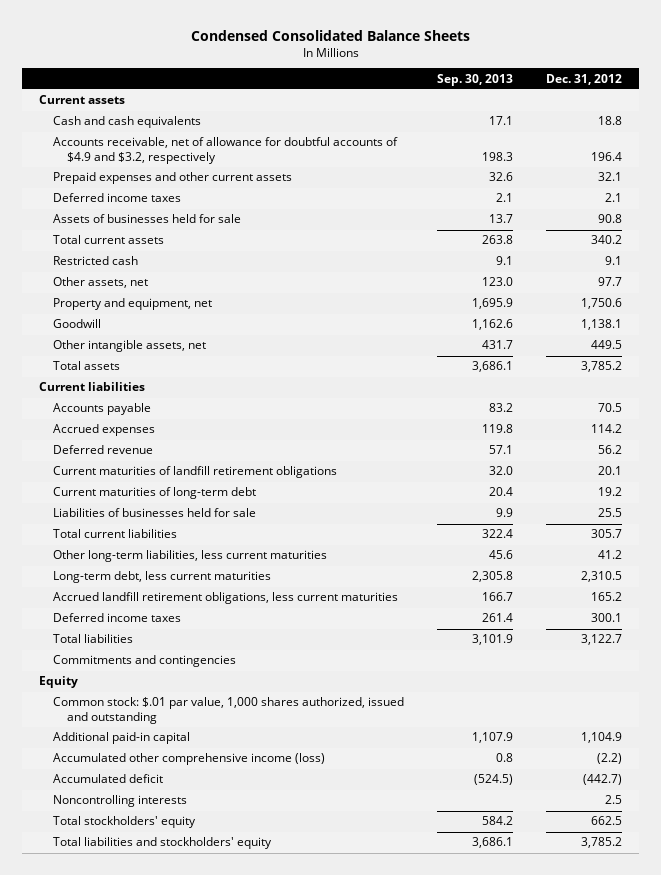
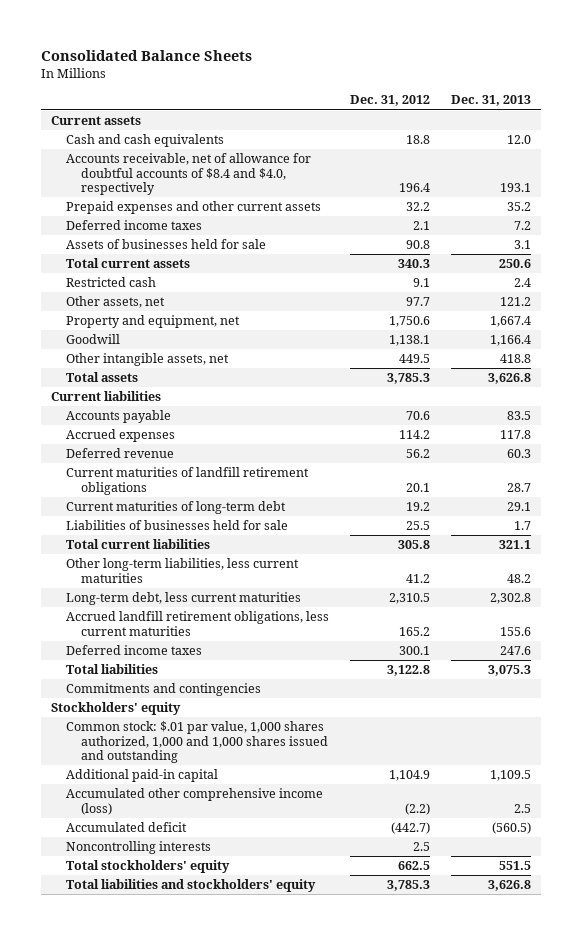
- Condensed Consolidated Balance Sheets
+ Consolidated Balance Sheets
- | Sep. 30, 2013 | Dec. 31, 2012
+ | Dec. 31, 2012 | Dec. 31, 2013
- Accounts receivable, net of allowance for doubtful accounts of $4.9 and $3.2, respectively | 198.3 | 196.4
- Prepaid expenses and other current assets | 32.6 | 32.1
+ Accounts receivable, net of allowance for doubtful accounts of $8.4 and $4.0, respectively | 196.4 | 193.1
+ Prepaid expenses and other current assets | 32.2 | 35.2
- Total current assets | 263.8 | 340.2
+ Total current assets | 340.3 | 250.6
- Total assets | 3,686.1 | 3,785.2
+ Total assets | 3,785.3 | 3,626.8
- Accounts payable | 83.2 | 70.5
+ Accounts payable | 70.6 | 83.5
- Total current liabilities | 322.4 | 305.7
+ Total current liabilities | 305.8 | 321.1
- Total liabilities | 3,101.9 | 3,122.7
+ Total liabilities | 3,122.8 | 3,075.3
- Equity
- Common stock: $.01 par value, 1,000 shares authorized, issued and outstanding
+ Stockholders' equity
+ Common stock: $.01 par value, 1,000 shares authorized, 1,000 and 1,000 shares issued and outstanding
- Total liabilities and stockholders' equity | 3,686.1 | 3,785.2
+ Total liabilities and stockholders' equity | 3,785.3 | 3,626.8

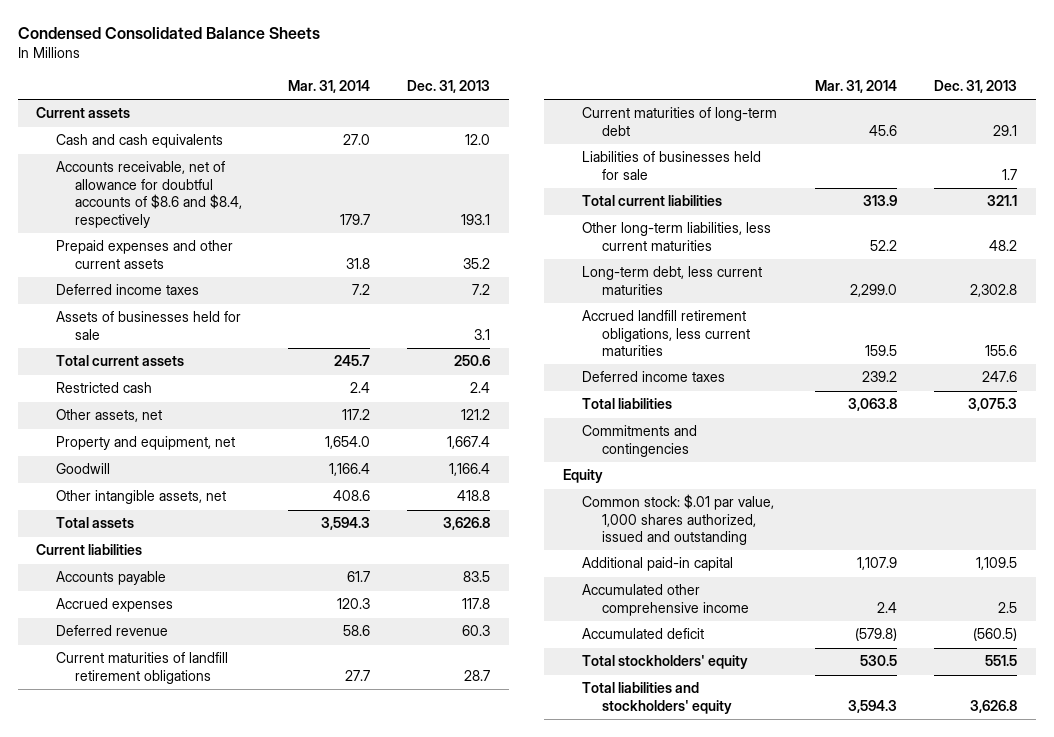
- Consolidated Balance Sheets
+ Condensed Consolidated Balance Sheets
- | Dec. 31, 2012 | Dec. 31, 2013
+ | Mar. 31, 2014 | Dec. 31, 2013
- Accounts receivable, net of allowance for doubtful accounts of $8.4 and $4.0, respectively | 196.4 | 193.1
+ Accounts receivable, net of allowance for doubtful accounts of $8.6 and $8.4, respectively | 179.7 | 193.1
- Stockholders' equity
- Common stock: $.01 par value, 1,000 shares authorized, 1,000 and 1,000 shares issued and outstanding
+ Equity
+ Common stock: $.01 par value, 1,000 shares authorized, issued and outstanding
- Accumulated other comprehensive income (loss) | (2.2) | 2.5
+ Accumulated other comprehensive income | 2.4 | 2.5
- Noncontrolling interests | 2.5 |

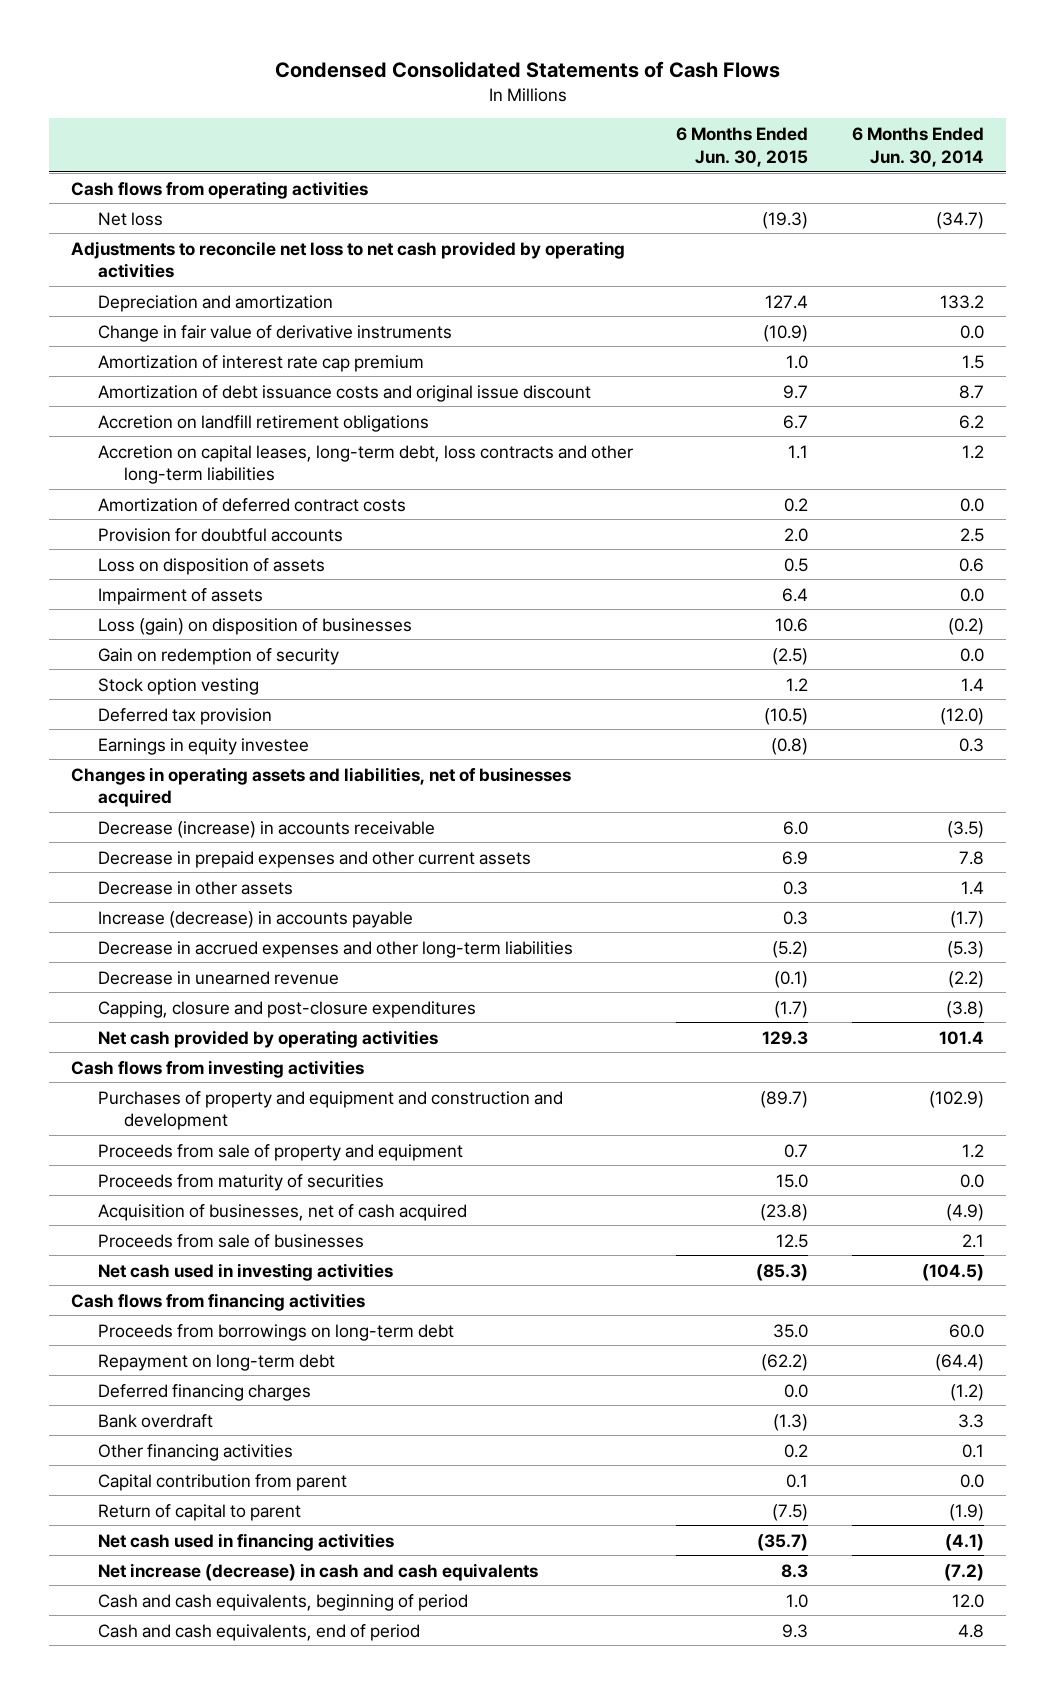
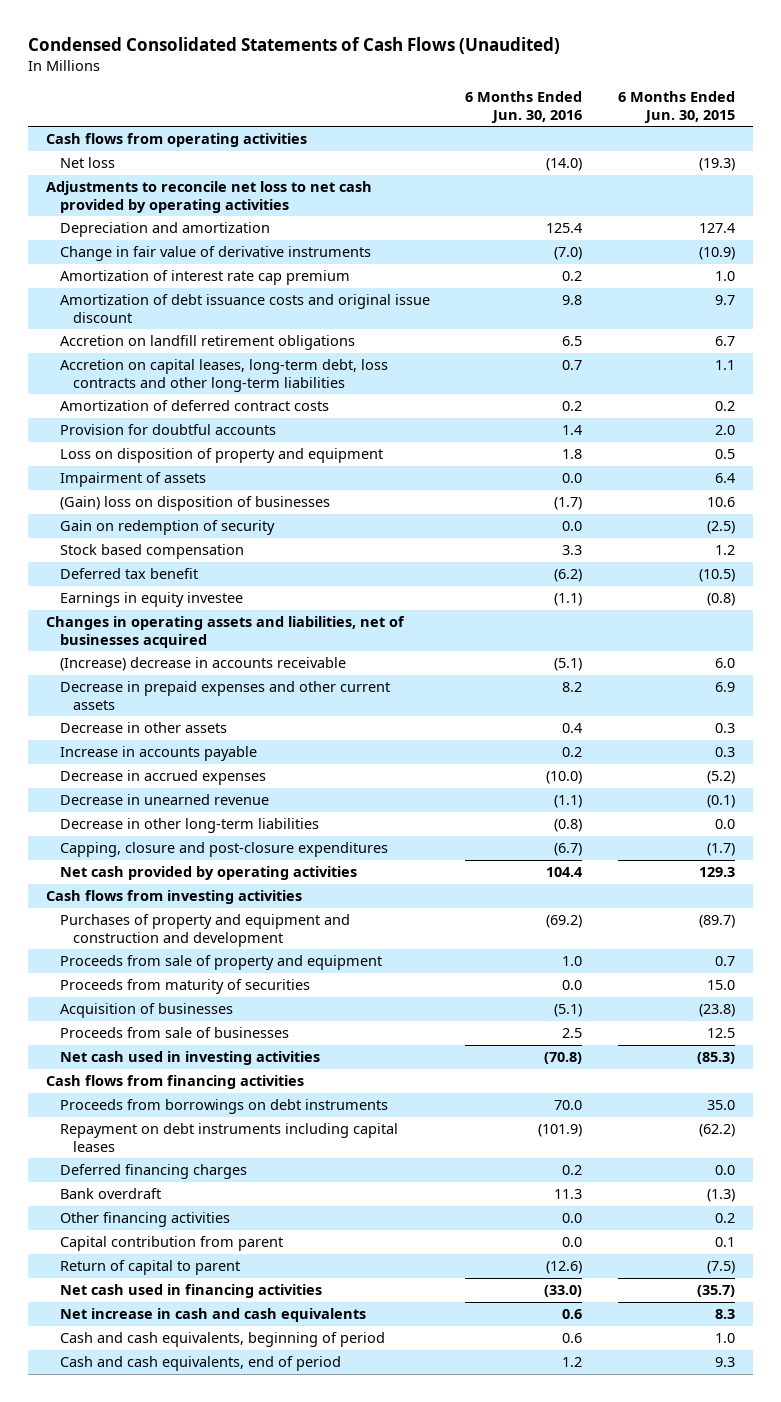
- Condensed Consolidated Statements of Cash Flows
+ Condensed Consolidated Statements of Cash Flows (Unaudited)
- | 6 Months Ended Jun. 30, 2015 | 6 Months Ended Jun. 30, 2014
+ | 6 Months Ended Jun. 30, 2016 | 6 Months Ended Jun. 30, 2015
- Loss on disposition of assets | 0.5 | 0.6
+ Loss on disposition of property and equipment | 1.8 | 0.5
- Loss (gain) on disposition of businesses | 10.6 | (0.2)
+ (Gain) loss on disposition of businesses | (1.7) | 10.6
- Stock option vesting | 1.2 | 1.4
- Deferred tax provision | (10.5) | (12.0)
+ Stock based compensation | 3.3 | 1.2
+ Deferred tax benefit | (6.2) | (10.5)
- Decrease (increase) in accounts receivable | 6.0 | (3.5)
+ (Increase) decrease in accounts receivable | (5.1) | 6.0
- Increase (decrease) in accounts payable | 0.3 | (1.7)
- Decrease in accrued expenses and other long-term liabilities | (5.2) | (5.3)
+ Increase in accounts payable | 0.2 | 0.3
+ Decrease in accrued expenses | (10.0) | (5.2)
+ Decrease in other long-term liabilities | (0.8) | 0.0
- Acquisition of businesses, net of cash acquired | (23.8) | (4.9)
+ Acquisition of businesses | (5.1) | (23.8)
- Proceeds from borrowings on long-term debt | 35.0 | 60.0
- Repayment on long-term debt | (62.2) | (64.4)
+ Proceeds from borrowings on debt instruments | 70.0 | 35.0
+ Repayment on debt instruments including capital leases | (101.9) | (62.2)
- Net increase (decrease) in cash and cash equivalents | 8.3 | (7.2)
+ Net increase in cash and cash equivalents | 0.6 | 8.3

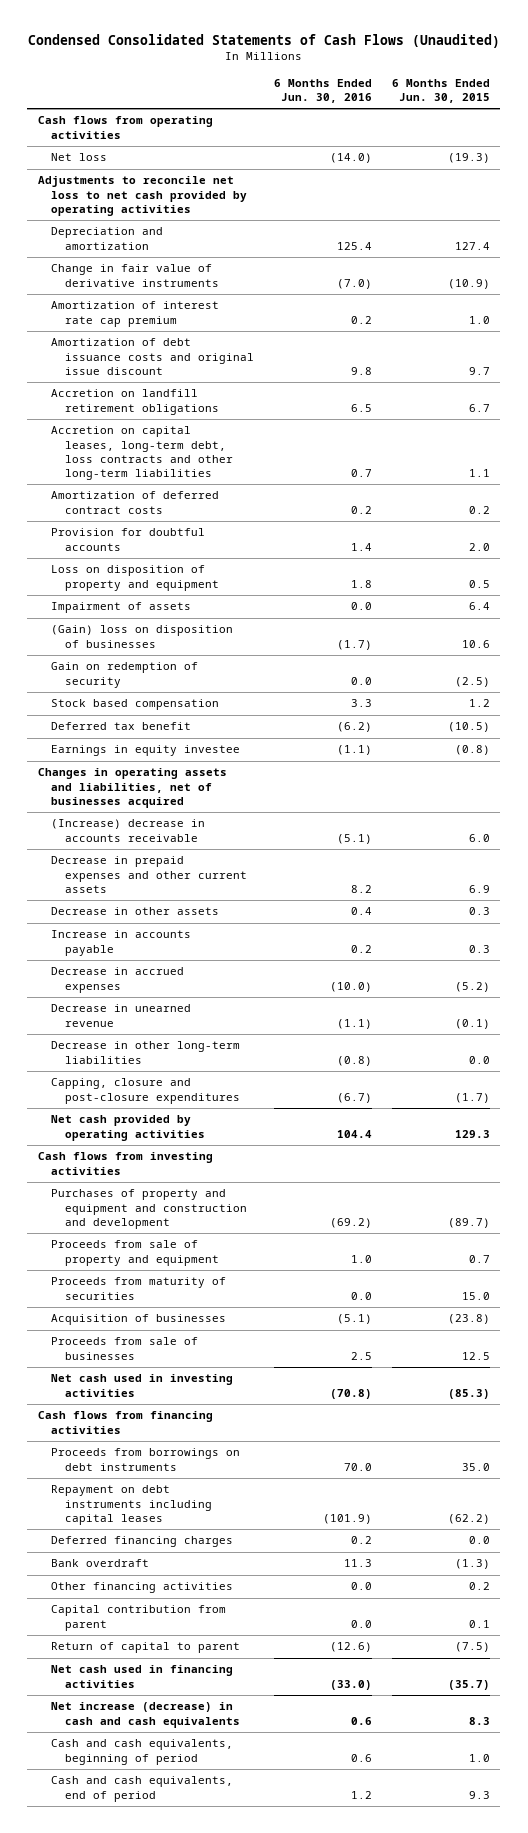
- Net increase in cash and cash equivalents | 0.6 | 8.3
+ Net increase (decrease) in cash and cash equivalents | 0.6 | 8.3

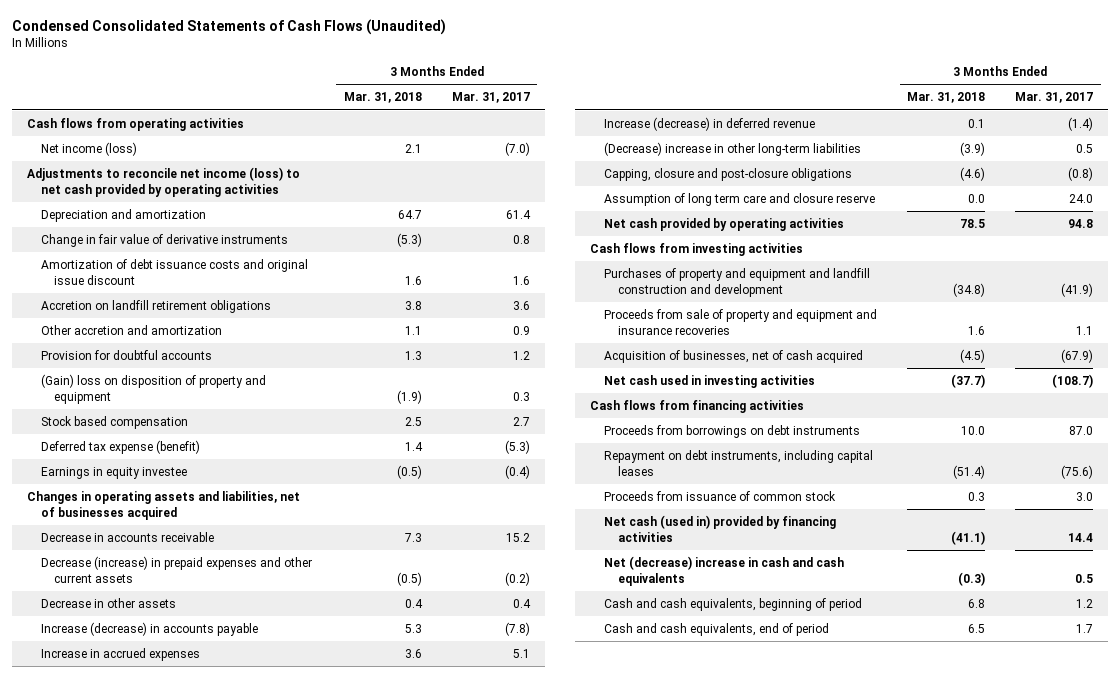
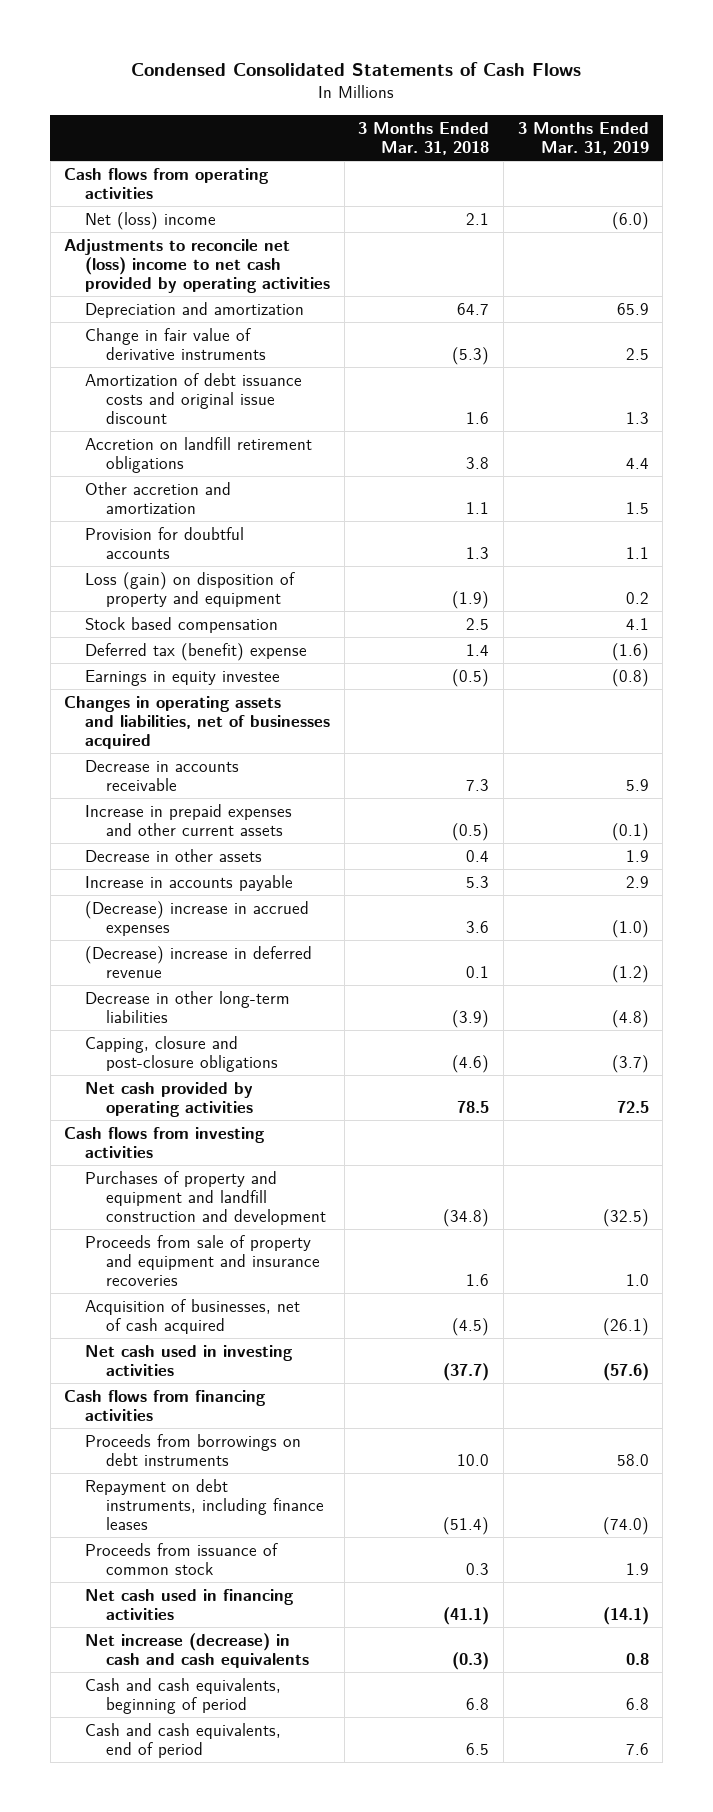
- Condensed Consolidated Statements of Cash Flows (Unaudited)
+ Condensed Consolidated Statements of Cash Flows
- | 3 Months Ended Mar. 31, 2018 | 3 Months Ended Mar. 31, 2017
+ | 3 Months Ended Mar. 31, 2018 | 3 Months Ended Mar. 31, 2019
- Net income (loss) | 2.1 | (7.0)
- Adjustments to reconcile net income (loss) to net cash provided by operating activities
+ Net (loss) income | 2.1 | (6.0)
+ Adjustments to reconcile net (loss) income to net cash provided by operating activities
- (Gain) loss on disposition of property and equipment | (1.9) | 0.3
+ Loss (gain) on disposition of property and equipment | (1.9) | 0.2
- Deferred tax expense (benefit) | 1.4 | (5.3)
+ Deferred tax (benefit) expense | 1.4 | (1.6)
- Decrease (increase) in prepaid expenses and other current assets | (0.5) | (0.2)
+ Increase in prepaid expenses and other current assets | (0.5) | (0.1)
- Increase (decrease) in accounts payable | 5.3 | (7.8)
- Increase in accrued expenses | 3.6 | 5.1
- Increase (decrease) in deferred revenue | 0.1 | (1.4)
- (Decrease) increase in other long-term liabilities | (3.9) | 0.5
+ Increase in accounts payable | 5.3 | 2.9
+ (Decrease) increase in accrued expenses | 3.6 | (1.0)
+ (Decrease) increase in deferred revenue | 0.1 | (1.2)
+ Decrease in other long-term liabilities | (3.9) | (4.8)
- Assumption of long term care and closure reserve | 0.0 | 24.0
- Repayment on debt instruments, including capital leases | (51.4) | (75.6)
+ Repayment on debt instruments, including finance leases | (51.4) | (74.0)
- Net cash (used in) provided by financing activities | (41.1) | 14.4
- Net (decrease) increase in cash and cash equivalents | (0.3) | 0.5
+ Net cash used in financing activities | (41.1) | (14.1)
+ Net increase (decrease) in cash and cash equivalents | (0.3) | 0.8

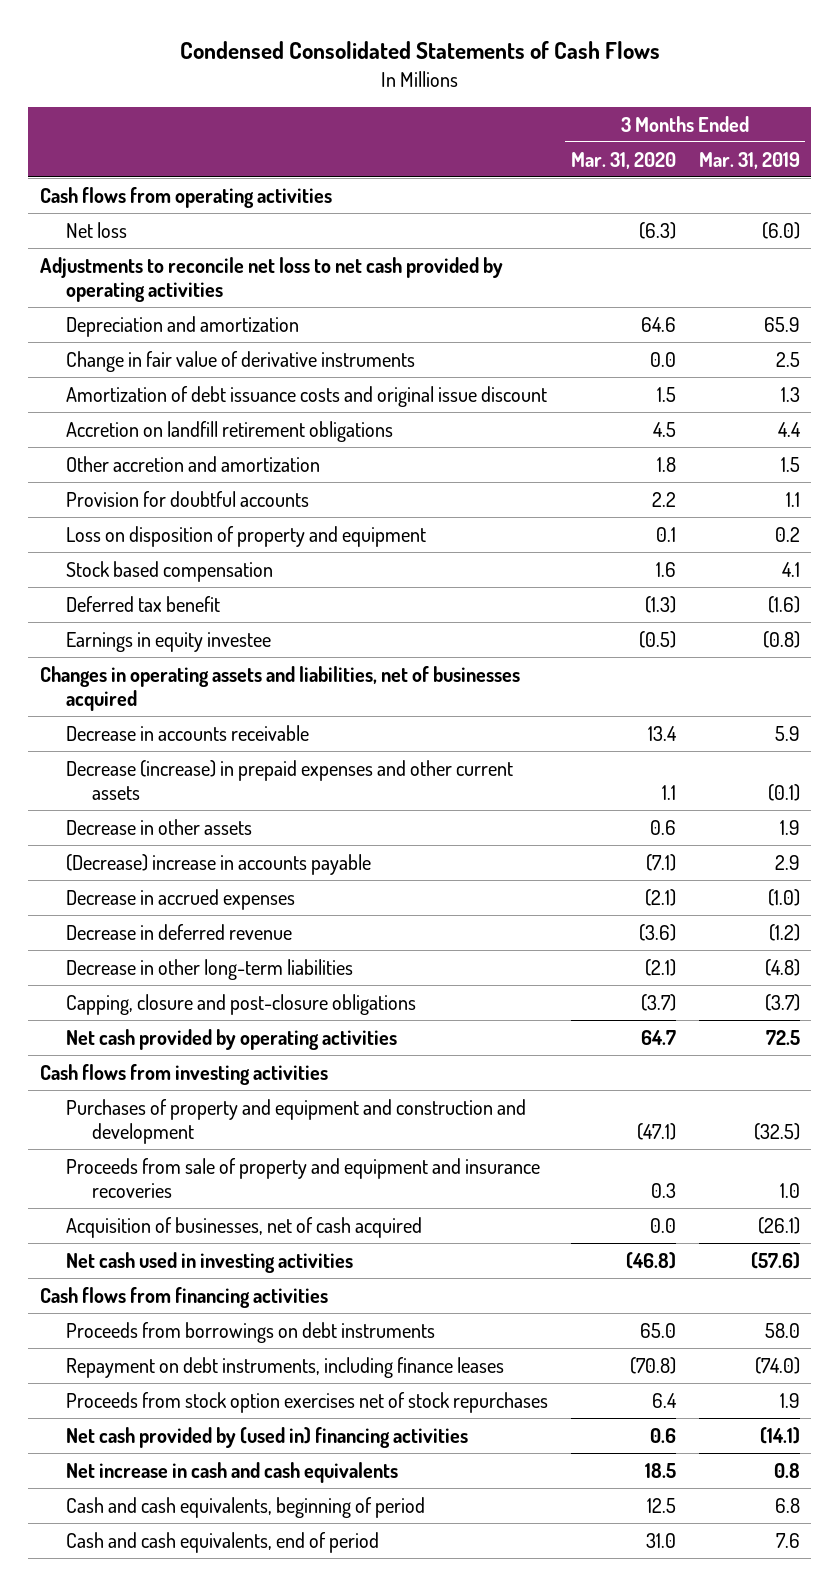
- | 3 Months Ended Mar. 31, 2018 | 3 Months Ended Mar. 31, 2019
+ | 3 Months Ended Mar. 31, 2020 | 3 Months Ended Mar. 31, 2019
- Net (loss) income | 2.1 | (6.0)
- Adjustments to reconcile net (loss) income to net cash provided by operating activities
+ Net loss | (6.3) | (6.0)
+ Adjustments to reconcile net loss to net cash provided by operating activities
- Loss (gain) on disposition of property and equipment | (1.9) | 0.2
+ Loss on disposition of property and equipment | 0.1 | 0.2
- Deferred tax (benefit) expense | 1.4 | (1.6)
+ Deferred tax benefit | (1.3) | (1.6)
- Increase in prepaid expenses and other current assets | (0.5) | (0.1)
+ Decrease (increase) in prepaid expenses and other current assets | 1.1 | (0.1)
- Increase in accounts payable | 5.3 | 2.9
- (Decrease) increase in accrued expenses | 3.6 | (1.0)
- (Decrease) increase in deferred revenue | 0.1 | (1.2)
+ (Decrease) increase in accounts payable | (7.1) | 2.9
+ Decrease in accrued expenses | (2.1) | (1.0)
+ Decrease in deferred revenue | (3.6) | (1.2)
- Purchases of property and equipment and landfill construction and development | (34.8) | (32.5)
+ Purchases of property and equipment and construction and development | (47.1) | (32.5)
- Proceeds from issuance of common stock | 0.3 | 1.9
- Net cash used in financing activities | (41.1) | (14.1)
- Net increase (decrease) in cash and cash equivalents | (0.3) | 0.8
+ Proceeds from stock option exercises net of stock repurchases | 6.4 | 1.9
+ Net cash provided by (used in) financing activities | 0.6 | (14.1)
+ Net increase in cash and cash equivalents | 18.5 | 0.8

